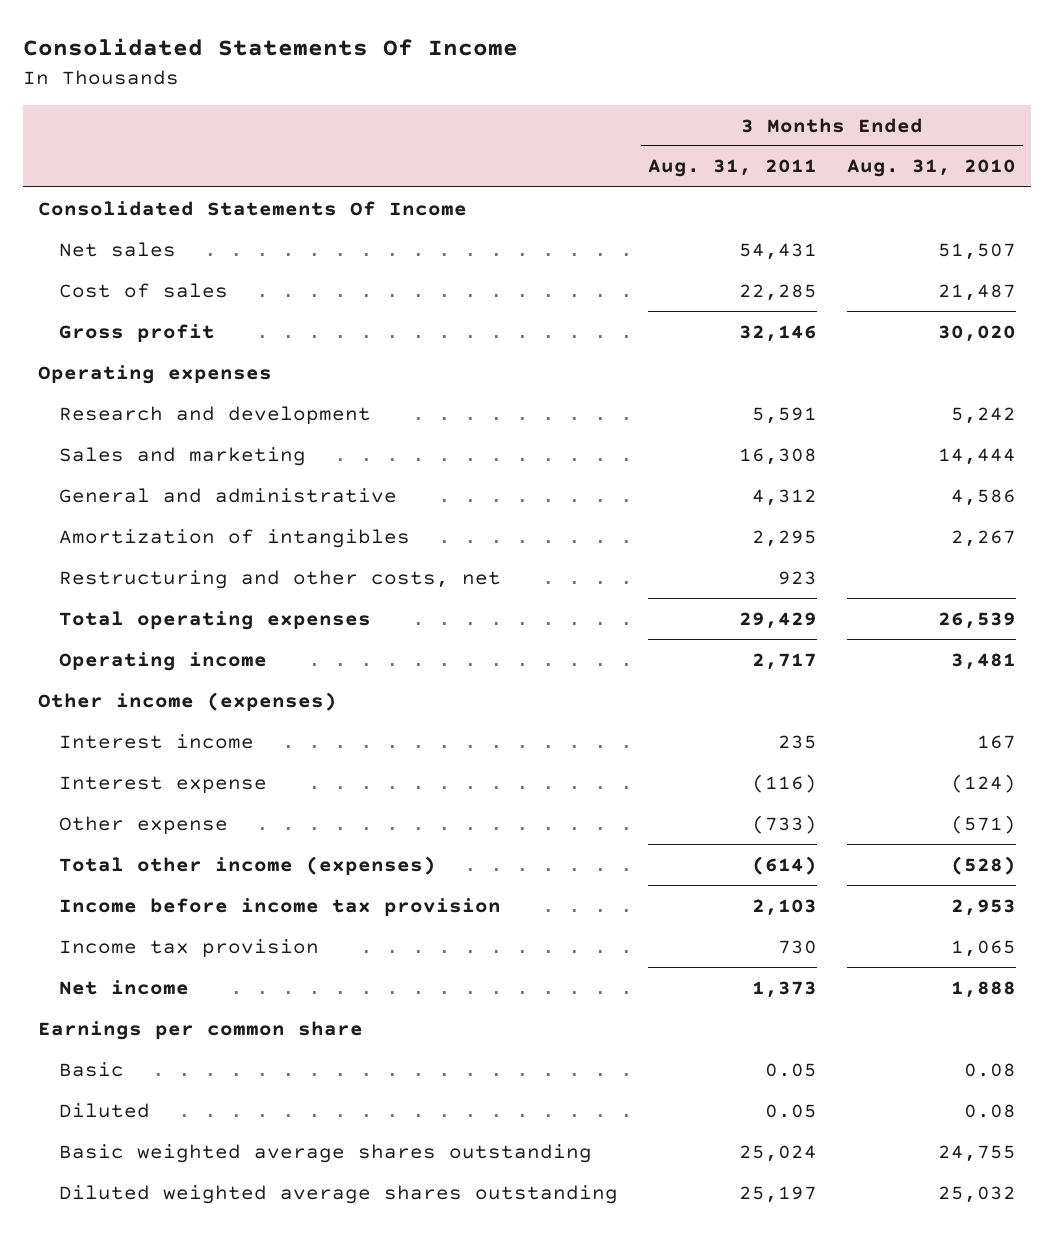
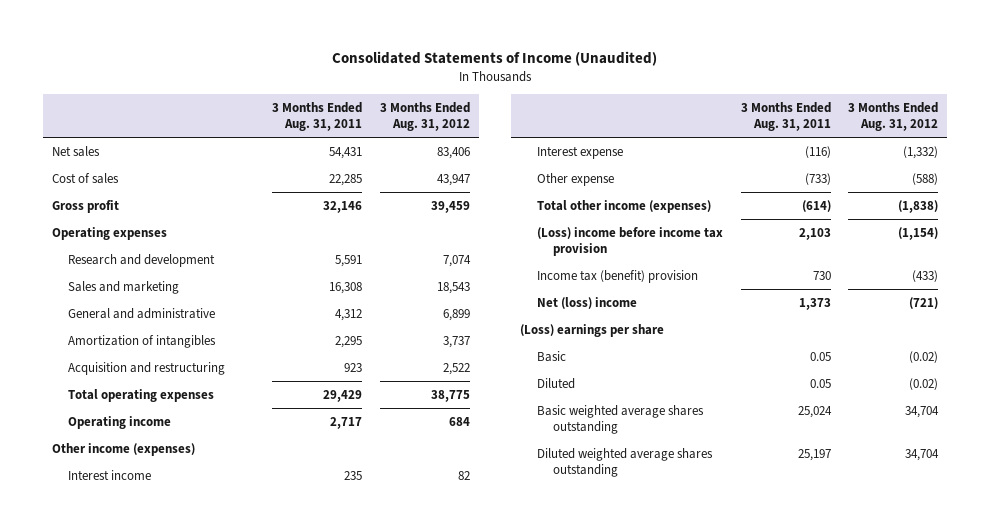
- Consolidated Statements Of Income
+ Consolidated Statements of Income (Unaudited)
- | 3 Months Ended Aug. 31, 2011 | 3 Months Ended Aug. 31, 2010
+ | 3 Months Ended Aug. 31, 2011 | 3 Months Ended Aug. 31, 2012
- Consolidated Statements Of Income
- Restructuring and other costs, net | 923 |
+ Acquisition and restructuring | 923 | 2,522
- Income before income tax provision | 2,103 | 2,953
- Income tax provision | 730 | 1,065
- Net income | 1,373 | 1,888
- Earnings per common share
+ (Loss) income before income tax provision | 2,103 | (1,154)
+ Income tax (benefit) provision | 730 | (433)
+ Net (loss) income | 1,373 | (721)
+ (Loss) earnings per share

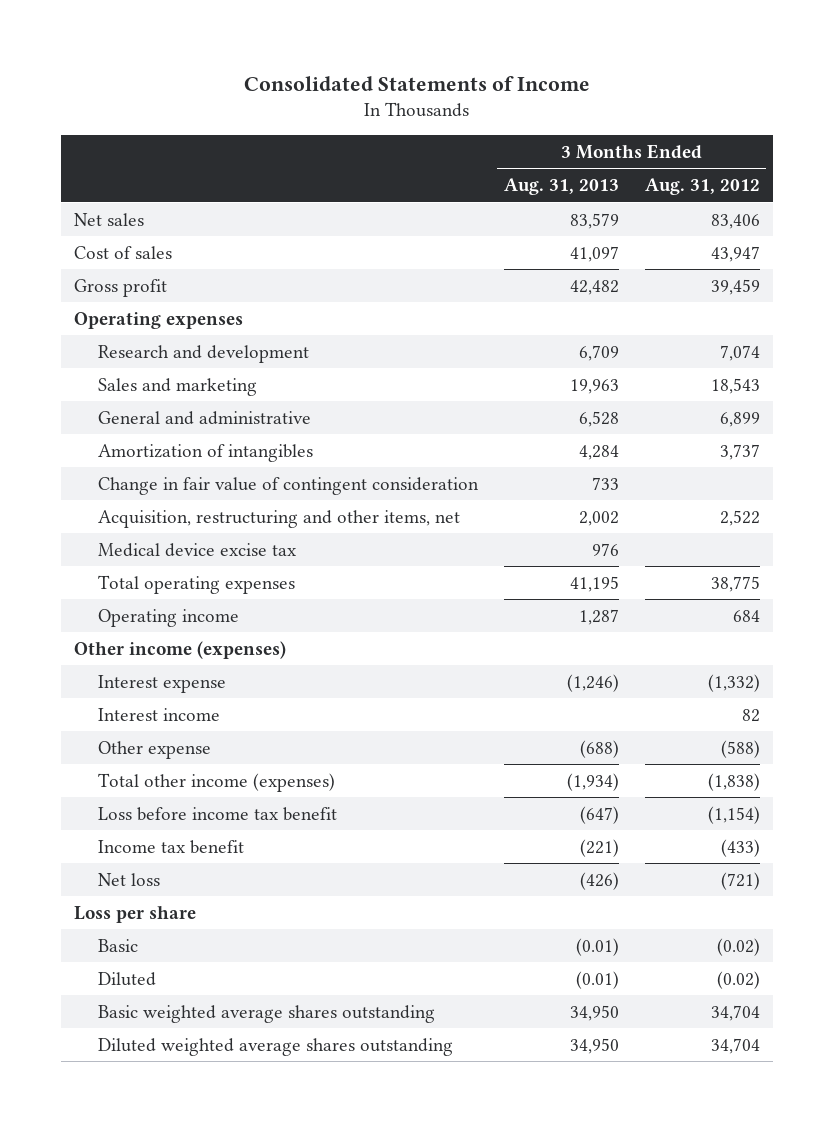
- Consolidated Statements of Income (Unaudited)
+ Consolidated Statements of Income
- | 3 Months Ended Aug. 31, 2011 | 3 Months Ended Aug. 31, 2012
+ | 3 Months Ended Aug. 31, 2013 | 3 Months Ended Aug. 31, 2012
- Acquisition and restructuring | 923 | 2,522
+ Change in fair value of contingent consideration | 733 |
+ Acquisition, restructuring and other items, net | 2,002 | 2,522
+ Medical device excise tax | 976 |
moved down: Interest income | | 82
- (Loss) income before income tax provision | 2,103 | (1,154)
- Income tax (benefit) provision | 730 | (433)
- Net (loss) income | 1,373 | (721)
- (Loss) earnings per share
+ Loss before income tax benefit | (647) | (1,154)
+ Income tax benefit | (221) | (433)
+ Net loss | (426) | (721)
+ Loss per share

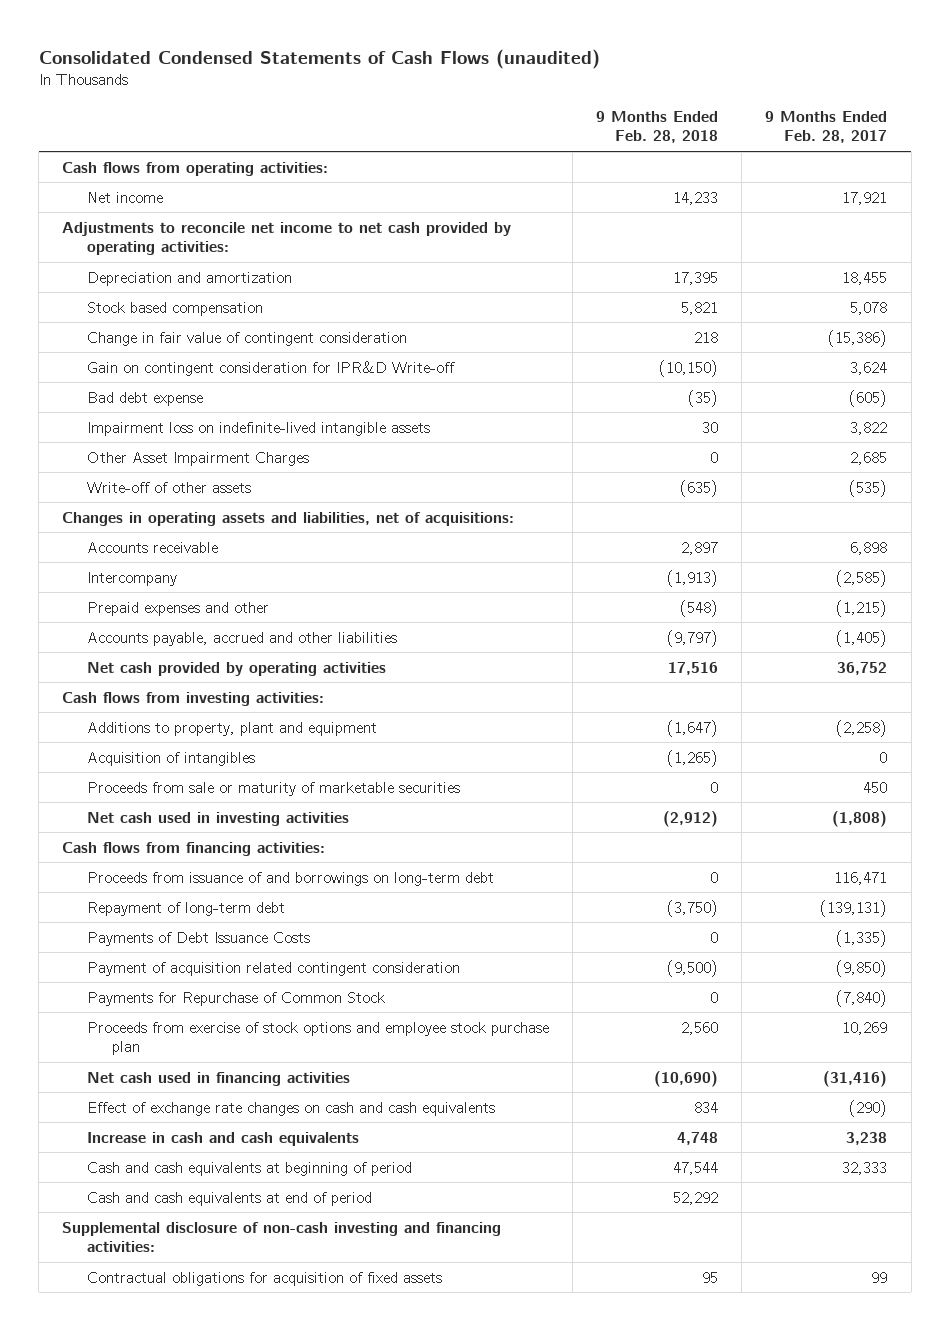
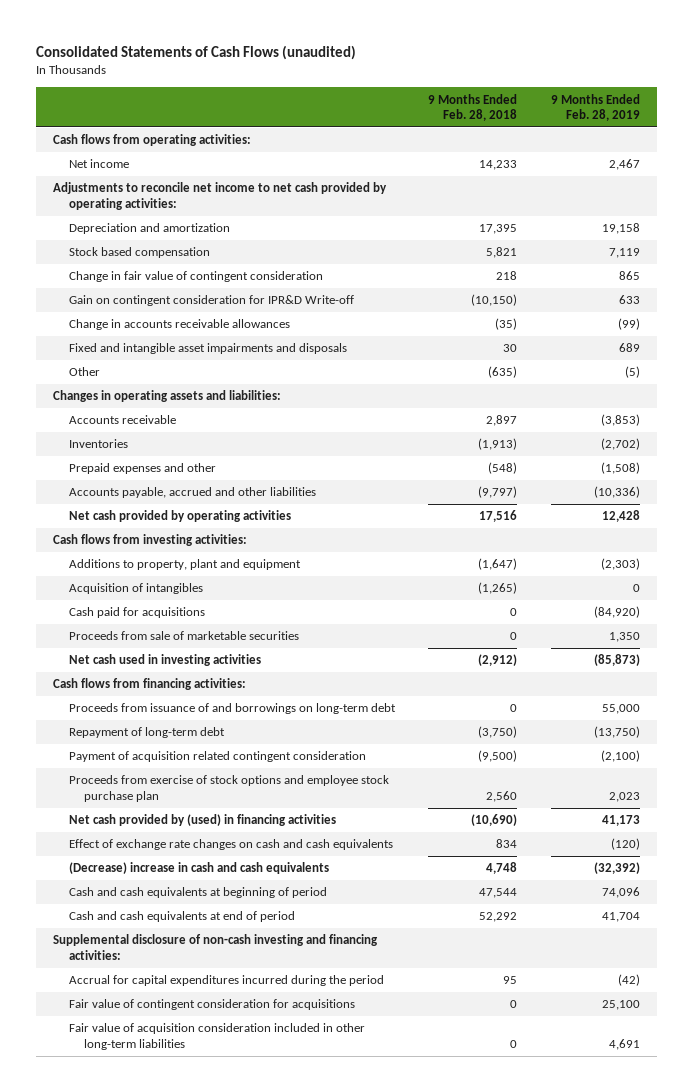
- Consolidated Condensed Statements of Cash Flows (unaudited)
+ Consolidated Statements of Cash Flows (unaudited)
- | 9 Months Ended Feb. 28, 2018 | 9 Months Ended Feb. 28, 2017
+ | 9 Months Ended Feb. 28, 2018 | 9 Months Ended Feb. 28, 2019
- Bad debt expense | (35) | (605)
- Impairment loss on indefinite-lived intangible assets | 30 | 3,822
- Other Asset Impairment Charges | 0 | 2,685
- Write-off of other assets | (635) | (535)
- Changes in operating assets and liabilities, net of acquisitions:
+ Change in accounts receivable allowances | (35) | (99)
+ Fixed and intangible asset impairments and disposals | 30 | 689
+ Other | (635) | (5)
+ Changes in operating assets and liabilities:
- Intercompany | (1,913) | (2,585)
+ Inventories | (1,913) | (2,702)
- Proceeds from sale or maturity of marketable securities | 0 | 450
+ Cash paid for acquisitions | 0 | (84,920)
+ Proceeds from sale of marketable securities | 0 | 1,350
- Payments of Debt Issuance Costs | 0 | (1,335)
- Payments for Repurchase of Common Stock | 0 | (7,840)
- Net cash used in financing activities | (10,690) | (31,416)
+ Net cash provided by (used) in financing activities | (10,690) | 41,173
- Increase in cash and cash equivalents | 4,748 | 3,238
+ (Decrease) increase in cash and cash equivalents | 4,748 | (32,392)
- Contractual obligations for acquisition of fixed assets | 95 | 99
+ Accrual for capital expenditures incurred during the period | 95 | (42)
+ Fair value of contingent consideration for acquisitions | 0 | 25,100
+ Fair value of acquisition consideration included in other long-term liabilities | 0 | 4,691

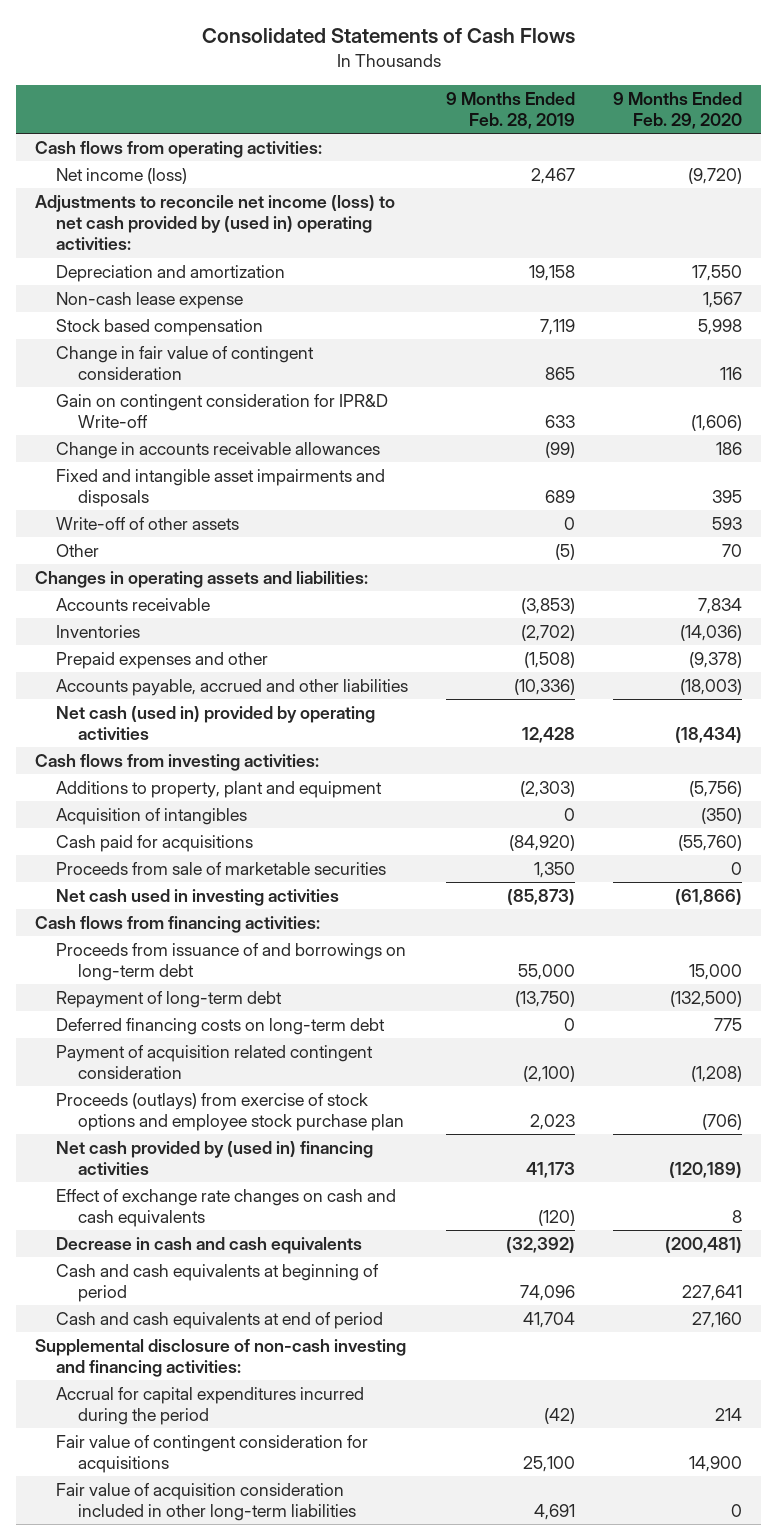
- Consolidated Statements of Cash Flows (unaudited)
+ Consolidated Statements of Cash Flows
- | 9 Months Ended Feb. 28, 2018 | 9 Months Ended Feb. 28, 2019
+ | 9 Months Ended Feb. 28, 2019 | 9 Months Ended Feb. 29, 2020
- Net income | 14,233 | 2,467
- Adjustments to reconcile net income to net cash provided by operating activities:
+ Net income (loss) | 2,467 | (9,720)
+ Adjustments to reconcile net income (loss) to net cash provided by (used in) operating activities:
+ Non-cash lease expense | | 1,567
+ Write-off of other assets | 0 | 593
- Net cash provided by operating activities | 17,516 | 12,428
+ Net cash (used in) provided by operating activities | 12,428 | (18,434)
+ Deferred financing costs on long-term debt | 0 | 775
- Proceeds from exercise of stock options and employee stock purchase plan | 2,560 | 2,023
- Net cash provided by (used) in financing activities | (10,690) | 41,173
+ Proceeds (outlays) from exercise of stock options and employee stock purchase plan | 2,023 | (706)
+ Net cash provided by (used in) financing activities | 41,173 | (120,189)
- (Decrease) increase in cash and cash equivalents | 4,748 | (32,392)
+ Decrease in cash and cash equivalents | (32,392) | (200,481)

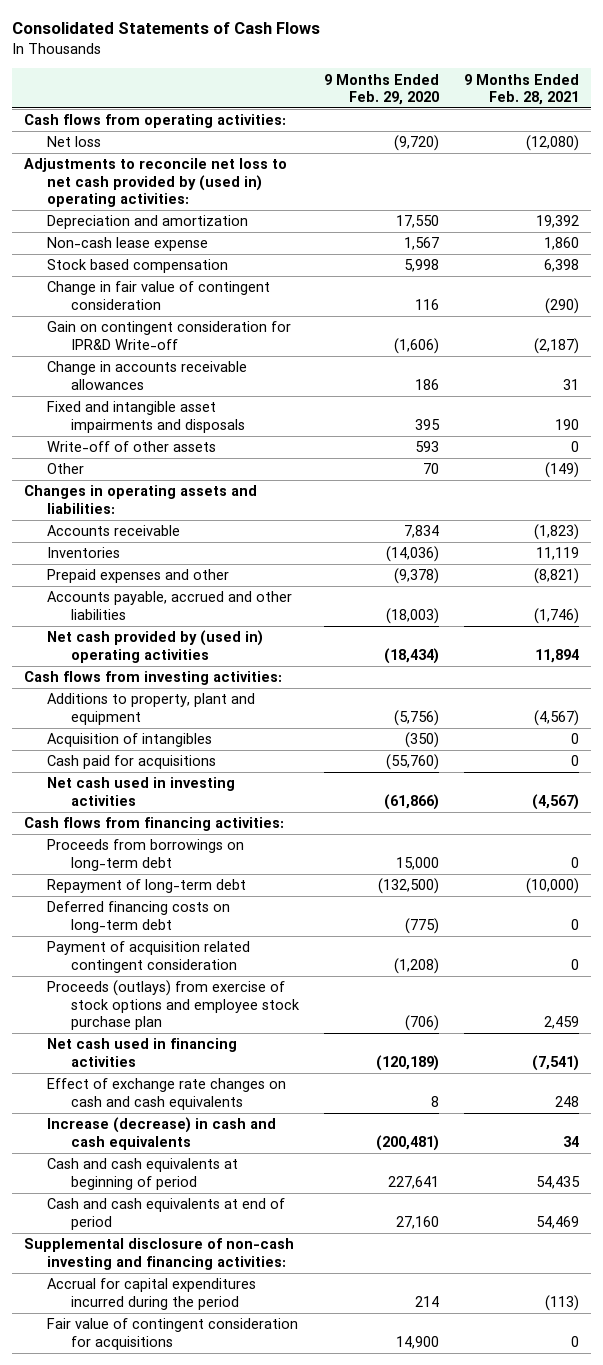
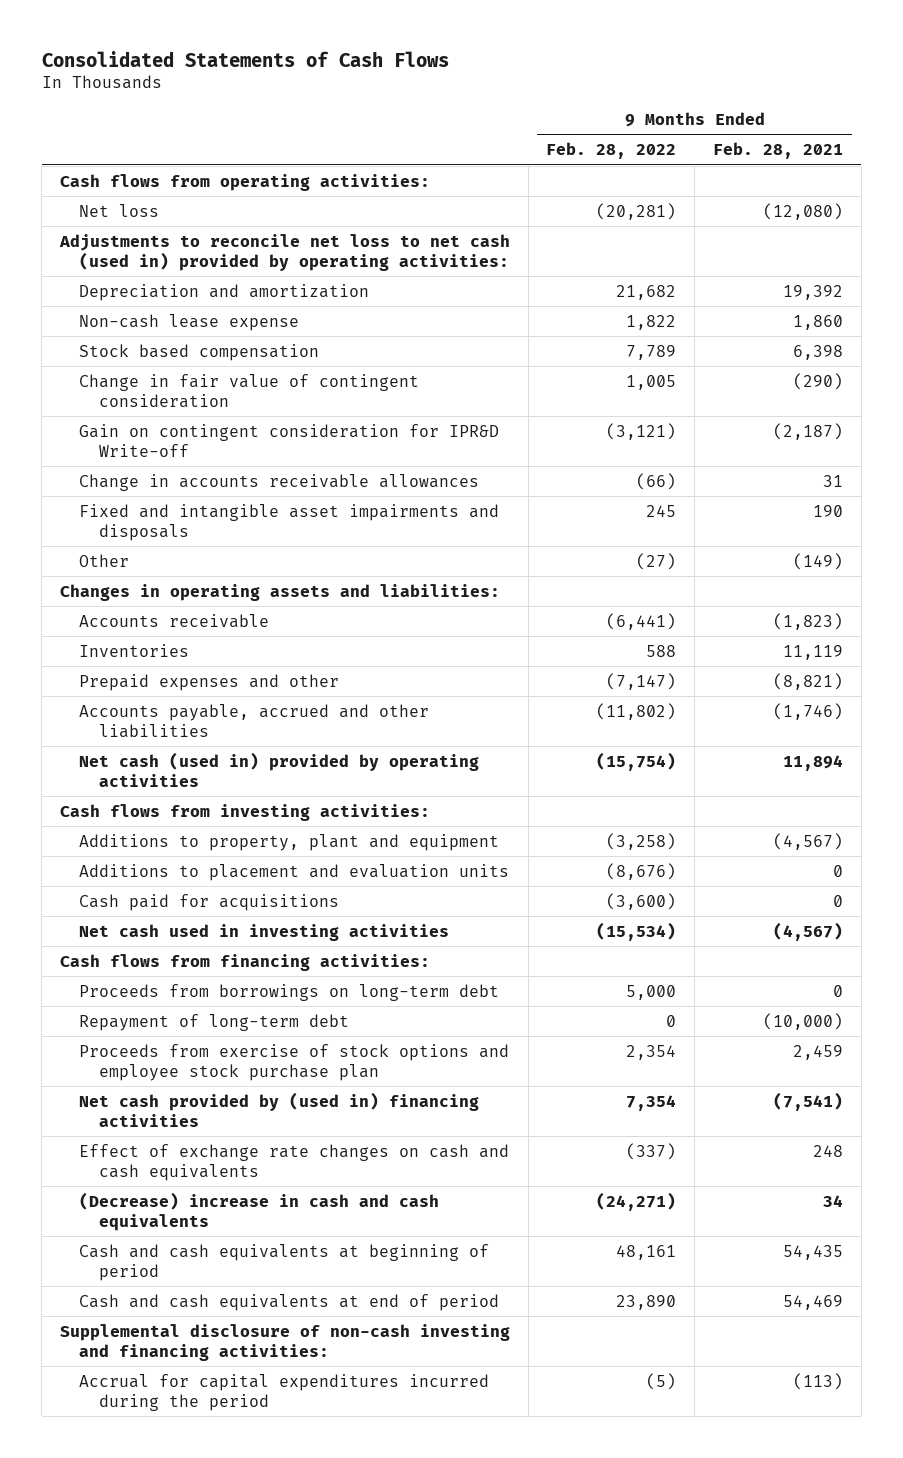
- | 9 Months Ended Feb. 29, 2020 | 9 Months Ended Feb. 28, 2021
+ | 9 Months Ended Feb. 28, 2022 | 9 Months Ended Feb. 28, 2021
- Adjustments to reconcile net loss to net cash provided by (used in) operating activities:
+ Adjustments to reconcile net loss to net cash (used in) provided by operating activities:
- Write-off of other assets | 593 | 0
- Net cash provided by (used in) operating activities | (18,434) | 11,894
+ Net cash (used in) provided by operating activities | (15,754) | 11,894
- Acquisition of intangibles | (350) | 0
+ Additions to placement and evaluation units | (8,676) | 0
- Deferred financing costs on long-term debt | (775) | 0
- Payment of acquisition related contingent consideration | (1,208) | 0
- Proceeds (outlays) from exercise of stock options and employee stock purchase plan | (706) | 2,459
- Net cash used in financing activities | (120,189) | (7,541)
+ Proceeds from exercise of stock options and employee stock purchase plan | 2,354 | 2,459
+ Net cash provided by (used in) financing activities | 7,354 | (7,541)
- Increase (decrease) in cash and cash equivalents | (200,481) | 34
+ (Decrease) increase in cash and cash equivalents | (24,271) | 34
- Fair value of contingent consideration for acquisitions | 14,900 | 0

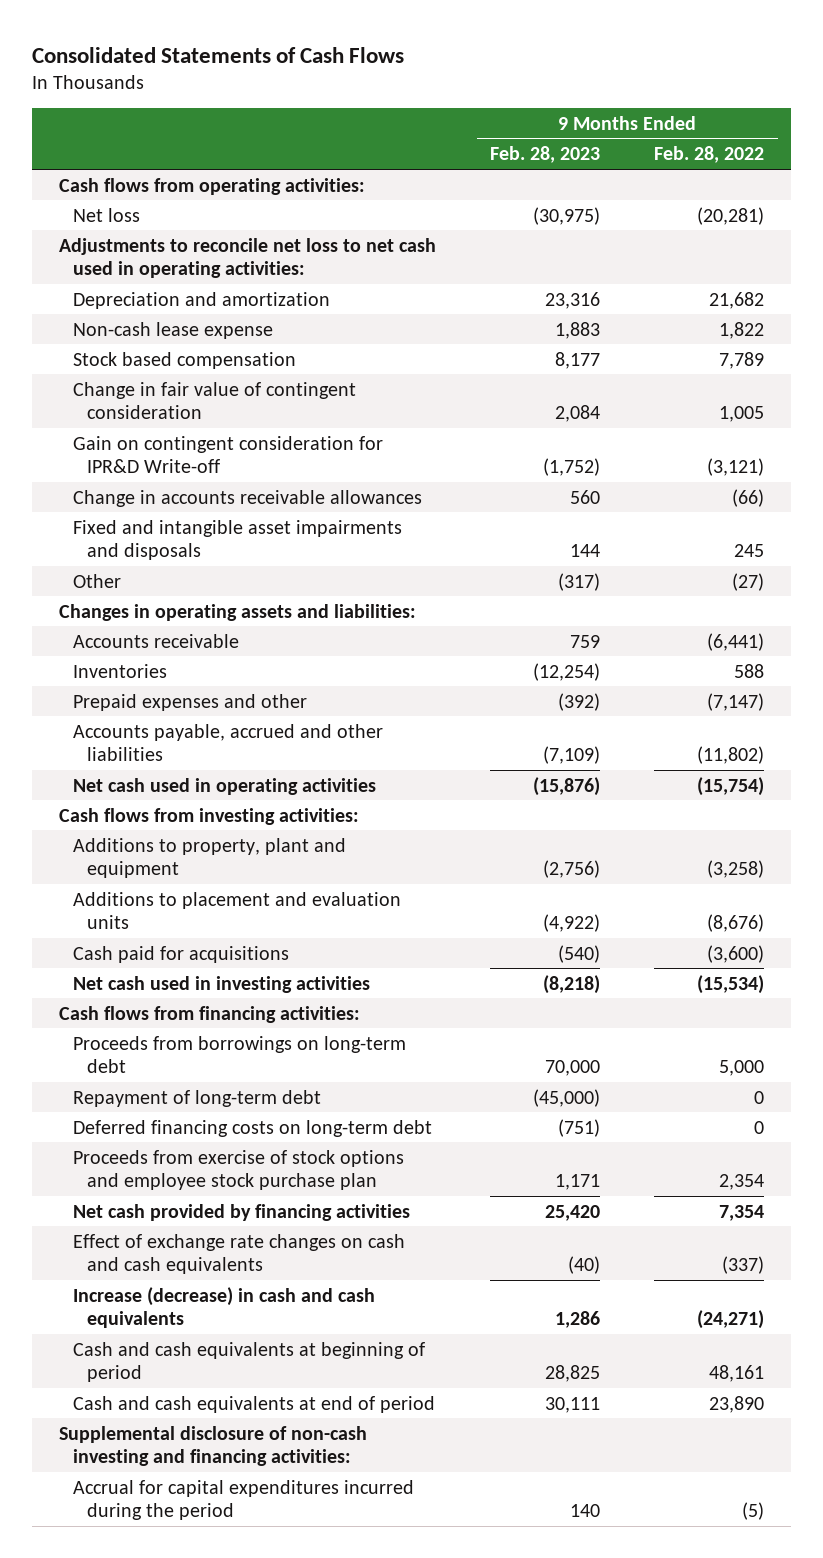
- | 9 Months Ended Feb. 28, 2022 | 9 Months Ended Feb. 28, 2021
+ | 9 Months Ended Feb. 28, 2023 | 9 Months Ended Feb. 28, 2022
- Adjustments to reconcile net loss to net cash (used in) provided by operating activities:
+ Adjustments to reconcile net loss to net cash used in operating activities:
- Net cash (used in) provided by operating activities | (15,754) | 11,894
+ Net cash used in operating activities | (15,876) | (15,754)
+ Deferred financing costs on long-term debt | (751) | 0
- Net cash provided by (used in) financing activities | 7,354 | (7,541)
+ Net cash provided by financing activities | 25,420 | 7,354
- (Decrease) increase in cash and cash equivalents | (24,271) | 34
+ Increase (decrease) in cash and cash equivalents | 1,286 | (24,271)

